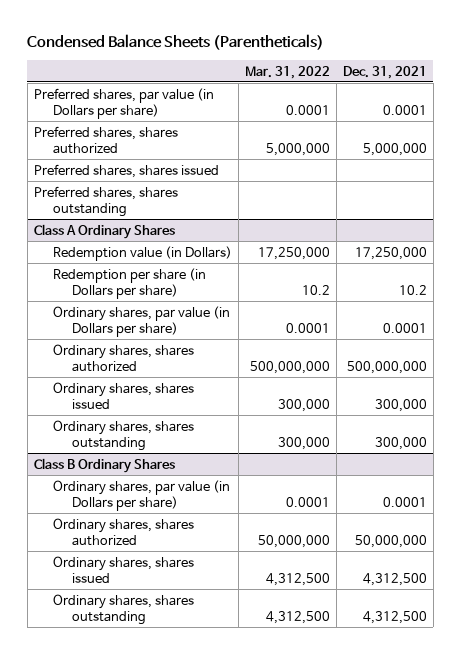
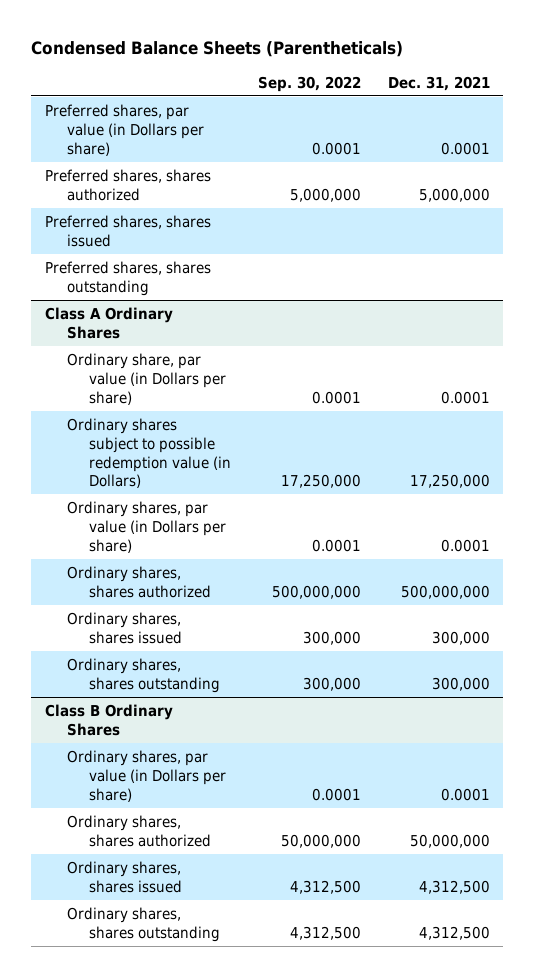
- | Mar. 31, 2022 | Dec. 31, 2021
+ | Sep. 30, 2022 | Dec. 31, 2021
@ Class A Ordinary Shares
- Redemption value (in Dollars) | 17,250,000 | 17,250,000
- Redemption per share (in Dollars per share) | 10.2 | 10.2
+ Ordinary share, par value (in Dollars per share) | 0.0001 | 0.0001
+ Ordinary shares subject to possible redemption value (in Dollars) | 17,250,000 | 17,250,000

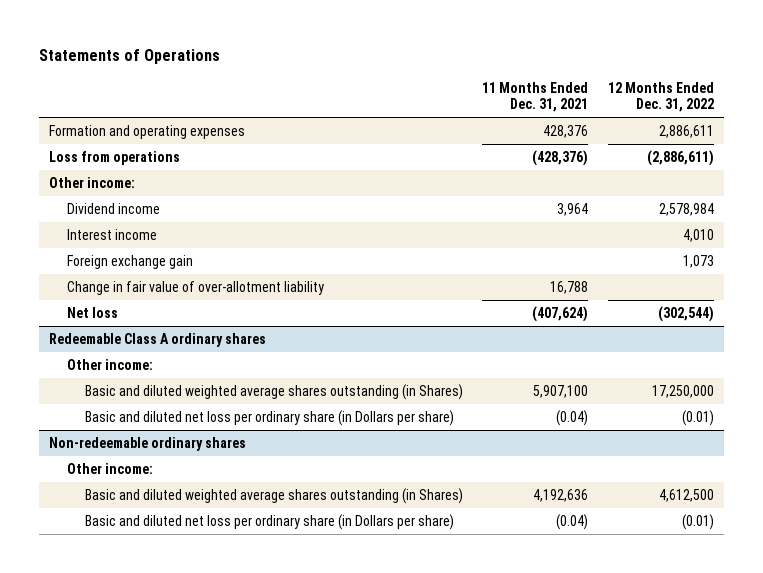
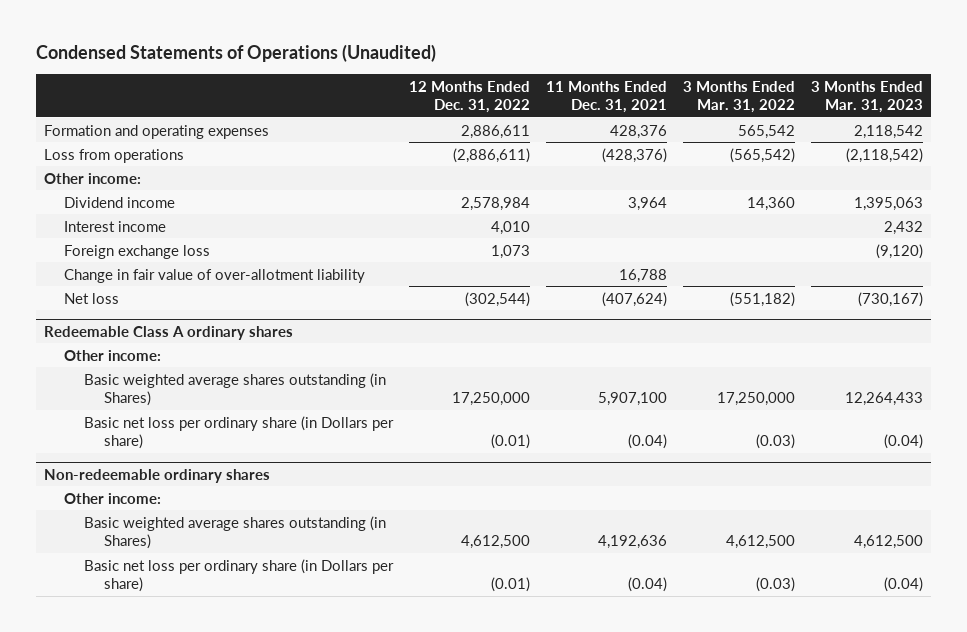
- Statements of Operations
+ Condensed Statements of Operations (Unaudited)
- | 11 Months Ended Dec. 31, 2021 | 12 Months Ended Dec. 31, 2022
+ | 12 Months Ended Dec. 31, 2022 | 11 Months Ended Dec. 31, 2021 | 3 Months Ended Mar. 31, 2022 | 3 Months Ended Mar. 31, 2023
- Foreign exchange gain | | 1,073
+ Foreign exchange loss | 1,073 | | | (9,120)
@ Redeemable Class A ordinary shares
- Basic and diluted weighted average shares outstanding (in Shares) | 5,907,100 | 17,250,000
- Basic and diluted net loss per ordinary share (in Dollars per share) | (0.04) | (0.01)
+ Basic weighted average shares outstanding (in Shares) | 17,250,000 | 5,907,100 | 17,250,000 | 12,264,433
+ Basic net loss per ordinary share (in Dollars per share) | (0.01) | (0.04) | (0.03) | (0.04)
@ Non-redeemable ordinary shares
- Basic and diluted weighted average shares outstanding (in Shares) | 4,192,636 | 4,612,500
- Basic and diluted net loss per ordinary share (in Dollars per share) | (0.04) | (0.01)
+ Basic weighted average shares outstanding (in Shares) | 4,612,500 | 4,192,636 | 4,612,500 | 4,612,500
+ Basic net loss per ordinary share (in Dollars per share) | (0.01) | (0.04) | (0.03) | (0.04)

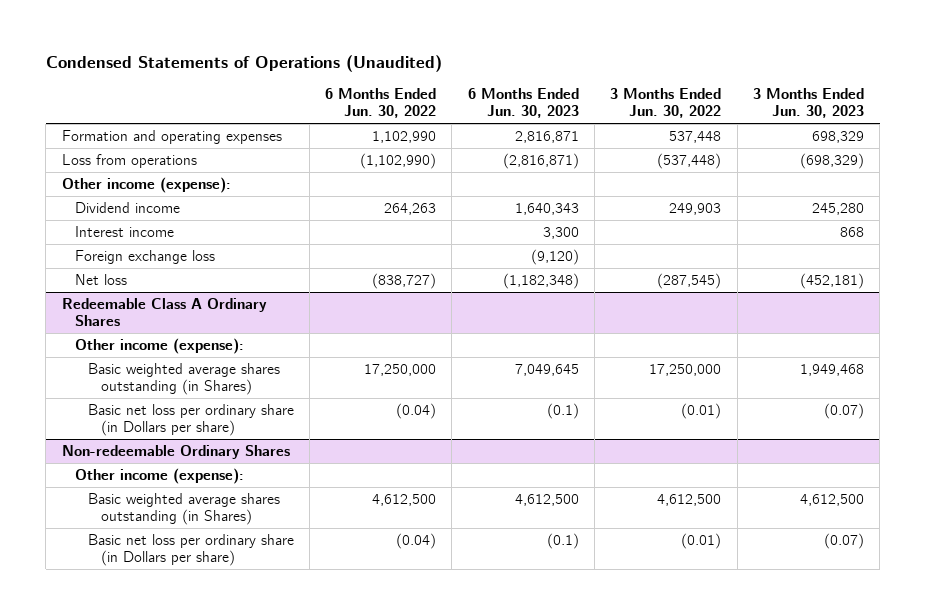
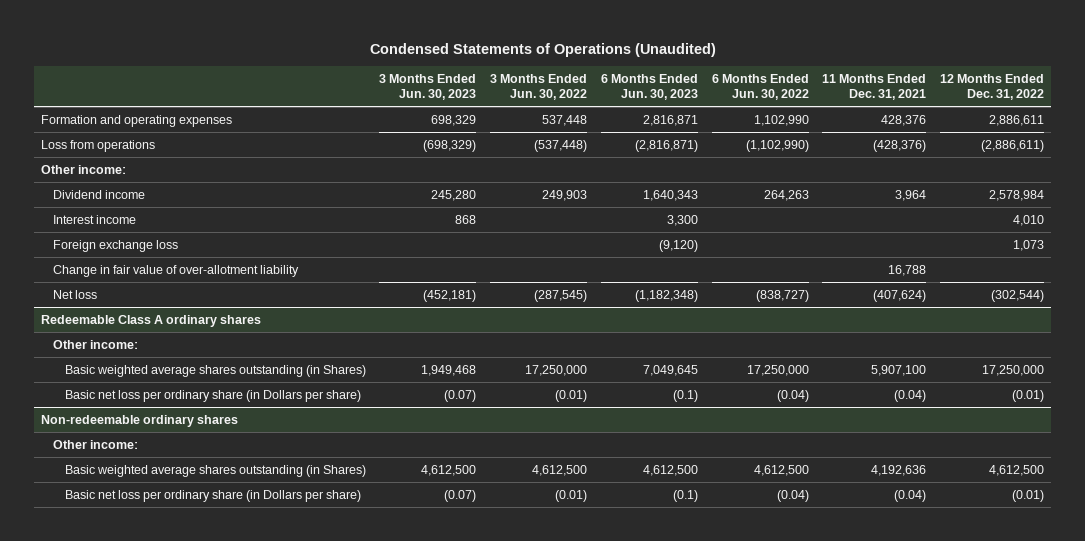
- | 6 Months Ended Jun. 30, 2022 | 6 Months Ended Jun. 30, 2023 | 3 Months Ended Jun. 30, 2022 | 3 Months Ended Jun. 30, 2023
+ | 3 Months Ended Jun. 30, 2023 | 3 Months Ended Jun. 30, 2022 | 6 Months Ended Jun. 30, 2023 | 6 Months Ended Jun. 30, 2022 | 11 Months Ended Dec. 31, 2021 | 12 Months Ended Dec. 31, 2022
- Other income (expense):
+ Other income:
+ Change in fair value of over-allotment liability | | | | | 16,788 |
- Redeemable Class A Ordinary Shares
- Other income (expense):
+ Redeemable Class A ordinary shares
+ Other income:
- Non-redeemable Ordinary Shares
- Other income (expense):
+ Non-redeemable ordinary shares
+ Other income:

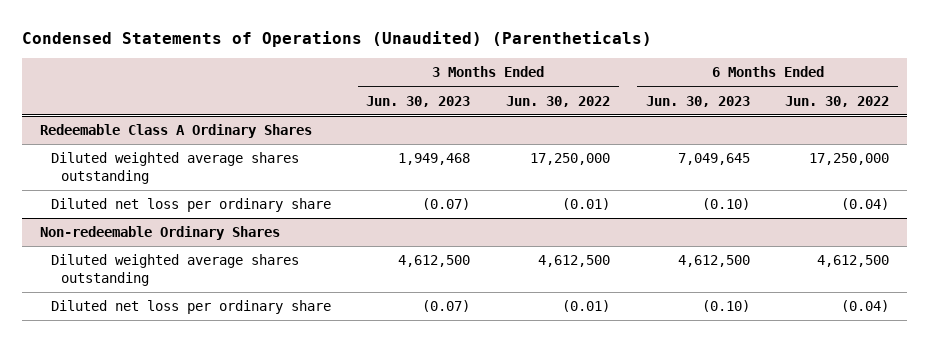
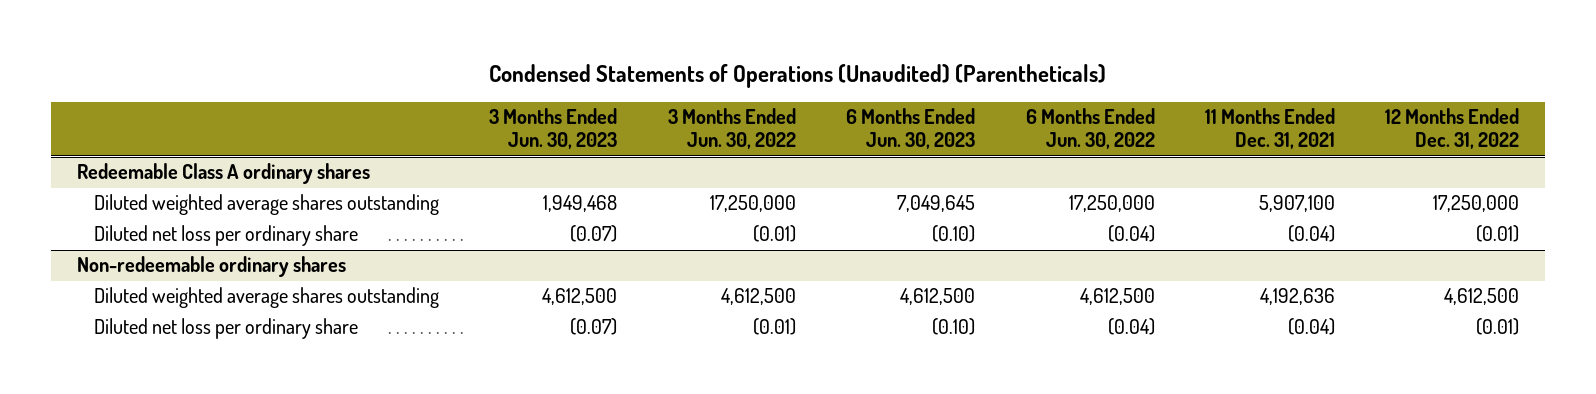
- | 3 Months Ended Jun. 30, 2023 | 3 Months Ended Jun. 30, 2022 | 6 Months Ended Jun. 30, 2023 | 6 Months Ended Jun. 30, 2022
+ | 3 Months Ended Jun. 30, 2023 | 3 Months Ended Jun. 30, 2022 | 6 Months Ended Jun. 30, 2023 | 6 Months Ended Jun. 30, 2022 | 11 Months Ended Dec. 31, 2021 | 12 Months Ended Dec. 31, 2022
- Redeemable Class A Ordinary Shares
+ Redeemable Class A ordinary shares
- Non-redeemable Ordinary Shares
+ Non-redeemable ordinary shares

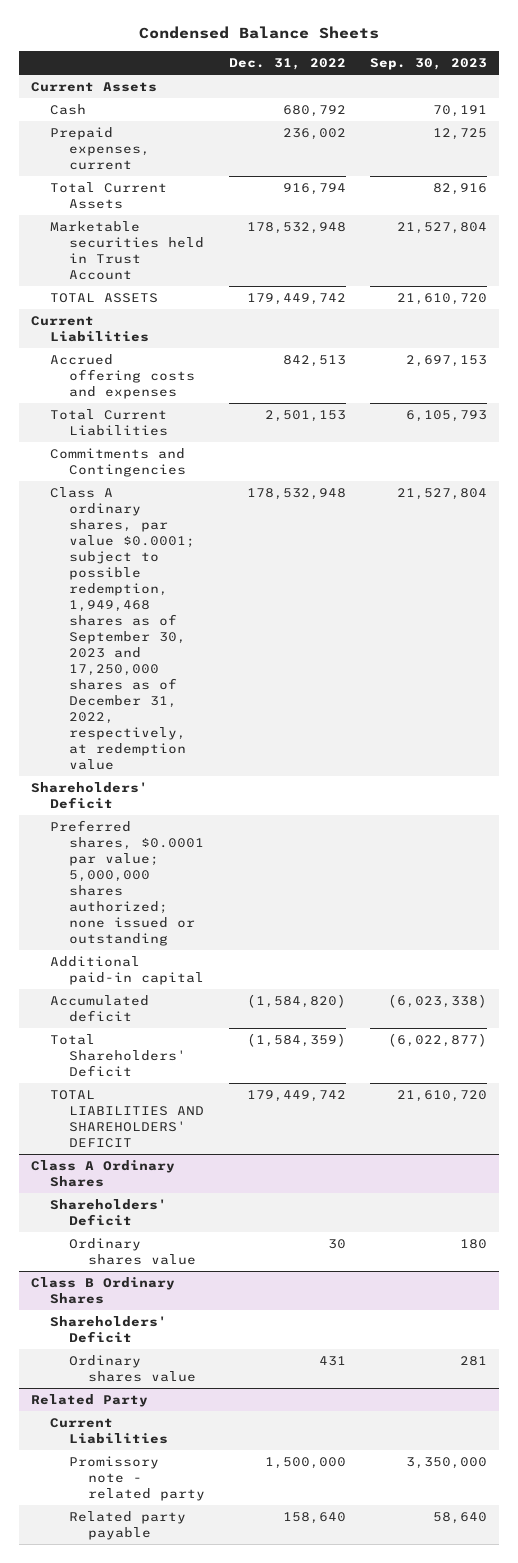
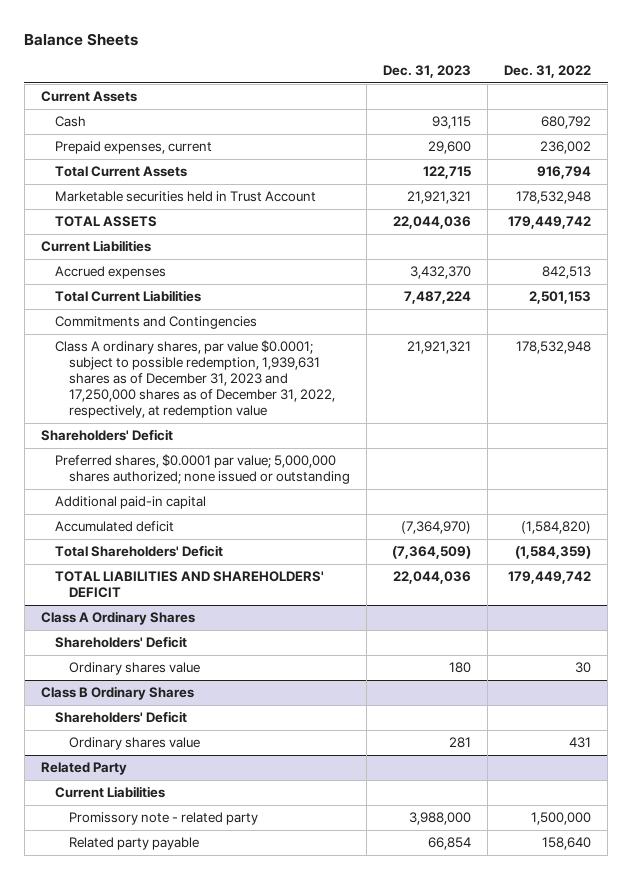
- Condensed Balance Sheets
+ Balance Sheets
- | Dec. 31, 2022 | Sep. 30, 2023
+ | Dec. 31, 2023 | Dec. 31, 2022
- Accrued offering costs and expenses | 842,513 | 2,697,153
+ Accrued expenses | 3,432,370 | 842,513
- Class A ordinary shares, par value $0.0001; subject to possible redemption, 1,949,468 shares as of September 30, 2023 and 17,250,000 shares as of December 31, 2022, respectively, at redemption value | 178,532,948 | 21,527,804
+ Class A ordinary shares, par value $0.0001; subject to possible redemption, 1,939,631 shares as of December 31, 2023 and 17,250,000 shares as of December 31, 2022, respectively, at redemption value | 21,921,321 | 178,532,948

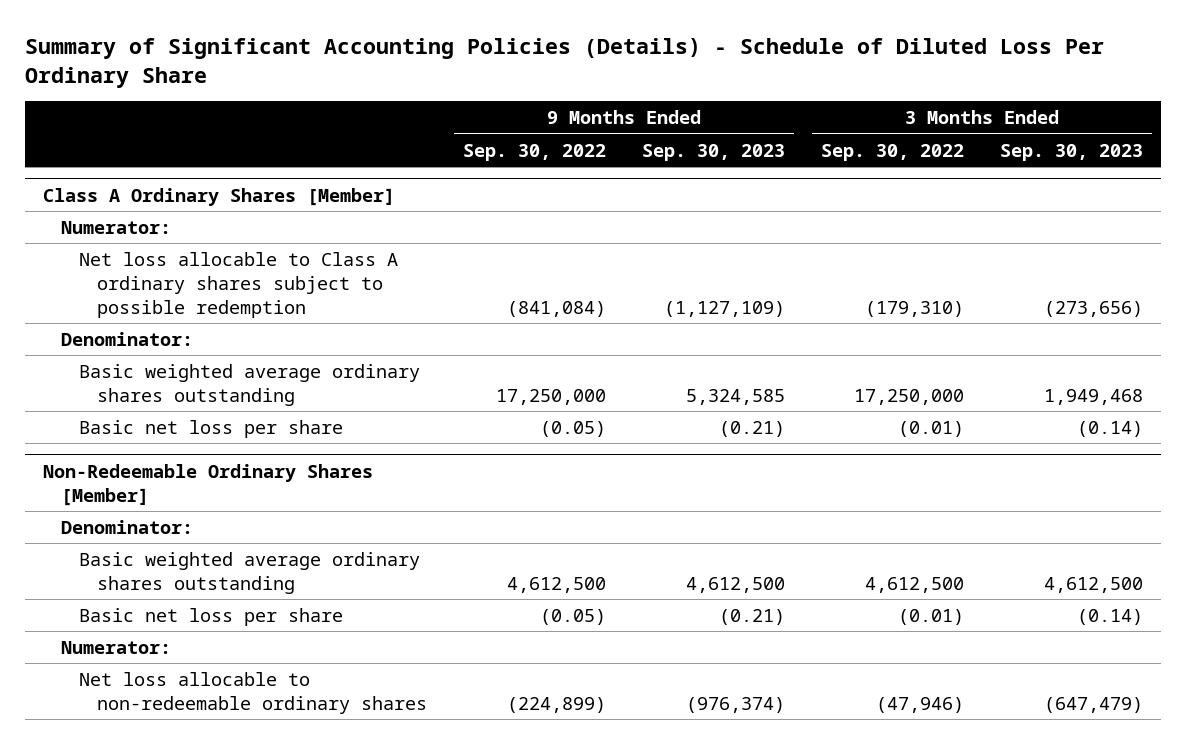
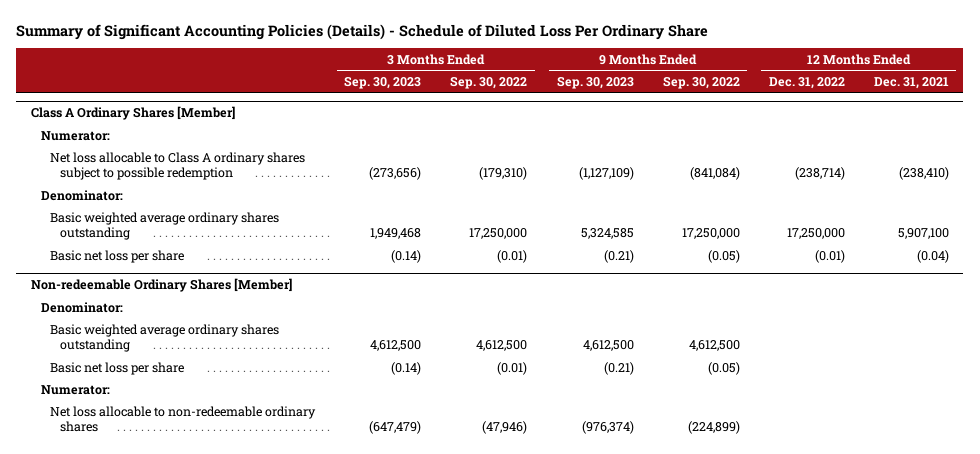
- | 9 Months Ended Sep. 30, 2022 | 9 Months Ended Sep. 30, 2023 | 3 Months Ended Sep. 30, 2022 | 3 Months Ended Sep. 30, 2023
+ | 3 Months Ended Sep. 30, 2023 | 3 Months Ended Sep. 30, 2022 | 9 Months Ended Sep. 30, 2023 | 9 Months Ended Sep. 30, 2022 | 12 Months Ended Dec. 31, 2022 | 12 Months Ended Dec. 31, 2021
- Non-Redeemable Ordinary Shares [Member]
+ Non-redeemable Ordinary Shares [Member]

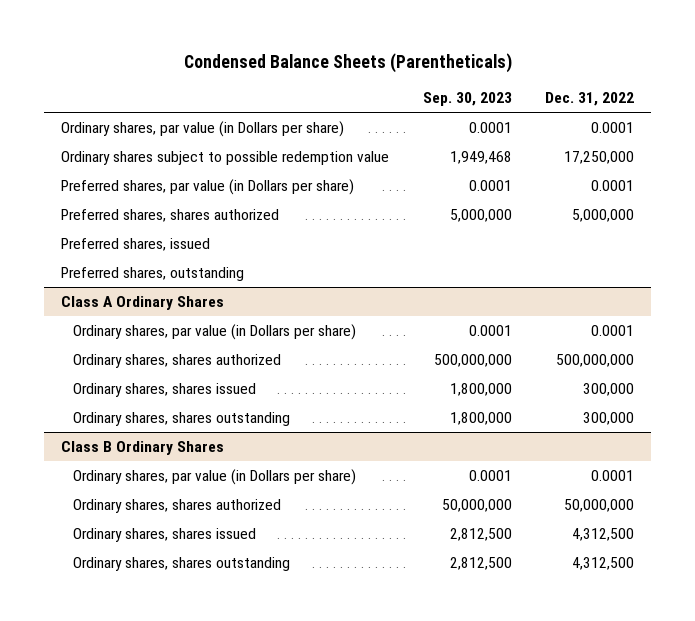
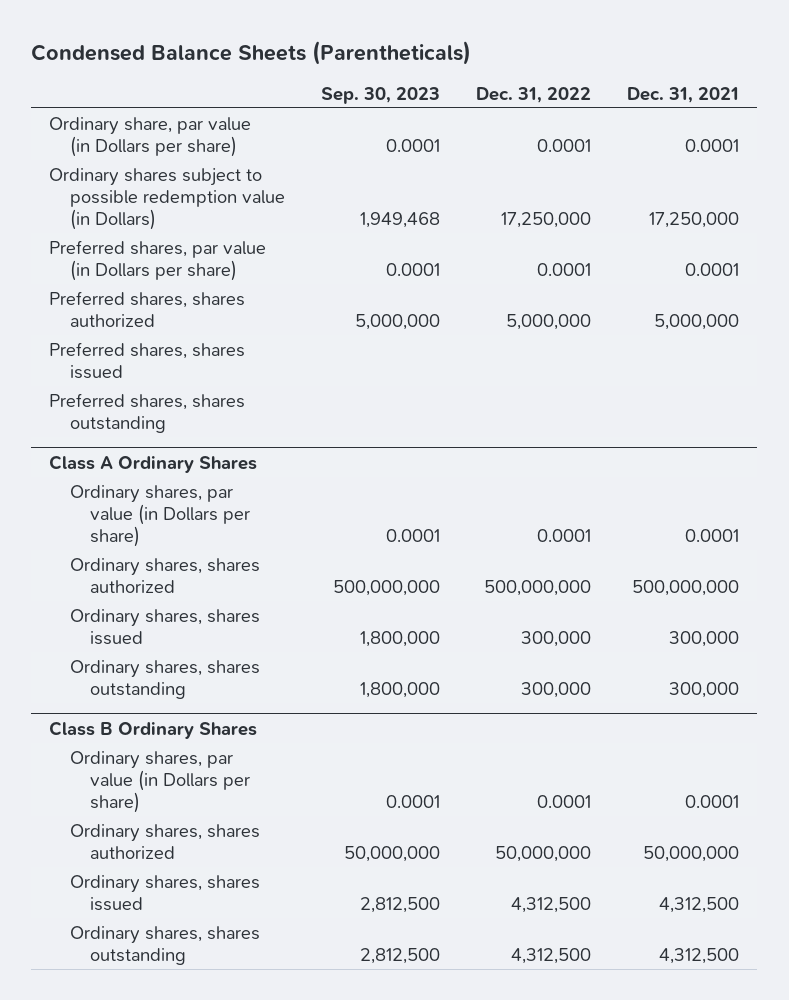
- | Sep. 30, 2023 | Dec. 31, 2022
+ | Sep. 30, 2023 | Dec. 31, 2022 | Dec. 31, 2021
- Ordinary shares, par value (in Dollars per share) | 0.0001 | 0.0001
- Ordinary shares subject to possible redemption value | 1,949,468 | 17,250,000
+ Ordinary share, par value (in Dollars per share) | 0.0001 | 0.0001 | 0.0001
+ Ordinary shares subject to possible redemption value (in Dollars) | 1,949,468 | 17,250,000 | 17,250,000
- Preferred shares, issued
- Preferred shares, outstanding
+ Preferred shares, shares issued
+ Preferred shares, shares outstanding

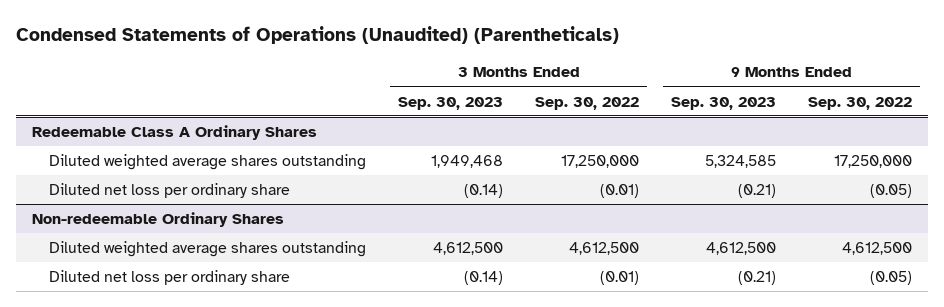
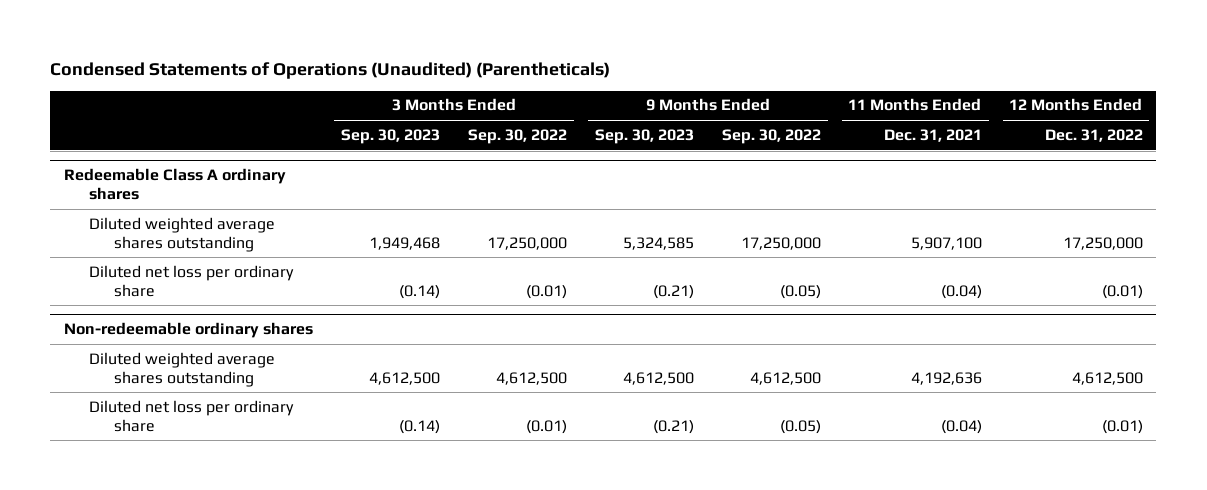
- | 3 Months Ended Sep. 30, 2023 | 3 Months Ended Sep. 30, 2022 | 9 Months Ended Sep. 30, 2023 | 9 Months Ended Sep. 30, 2022
+ | 3 Months Ended Sep. 30, 2023 | 3 Months Ended Sep. 30, 2022 | 9 Months Ended Sep. 30, 2023 | 9 Months Ended Sep. 30, 2022 | 11 Months Ended Dec. 31, 2021 | 12 Months Ended Dec. 31, 2022
- Redeemable Class A Ordinary Shares
+ Redeemable Class A ordinary shares
- Non-redeemable Ordinary Shares
+ Non-redeemable ordinary shares

